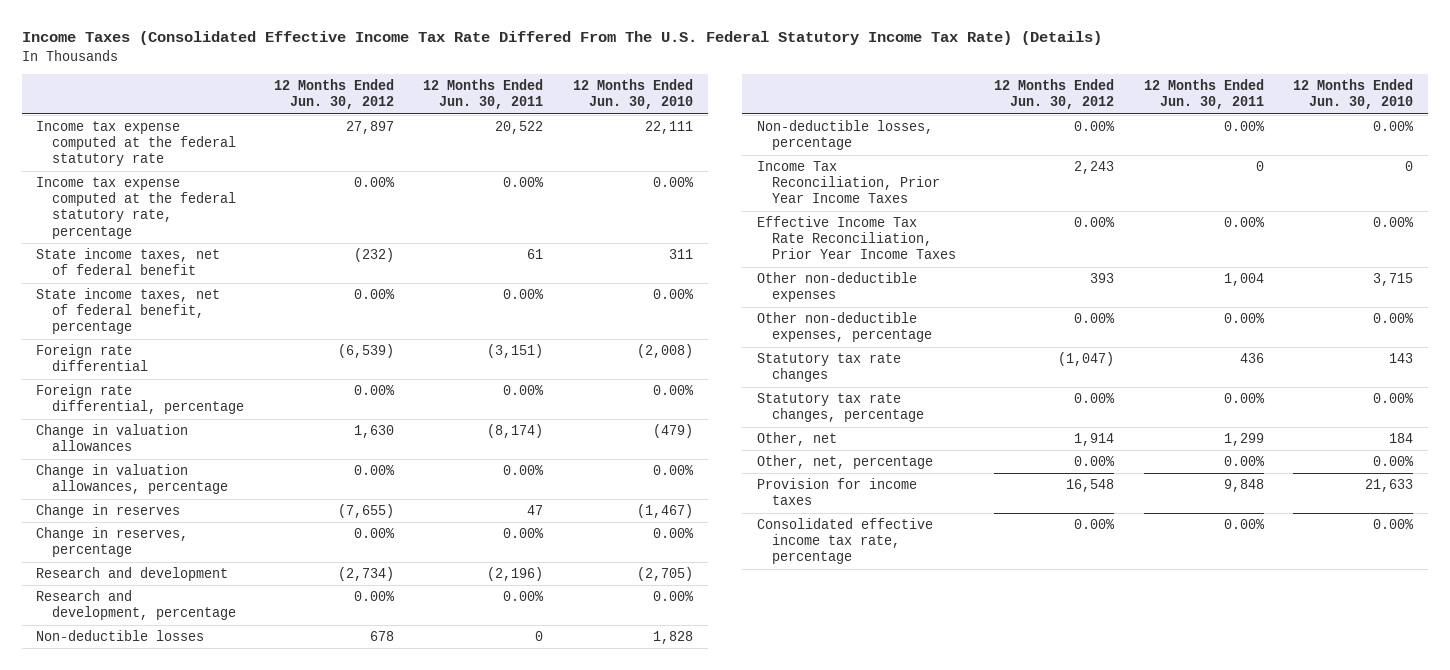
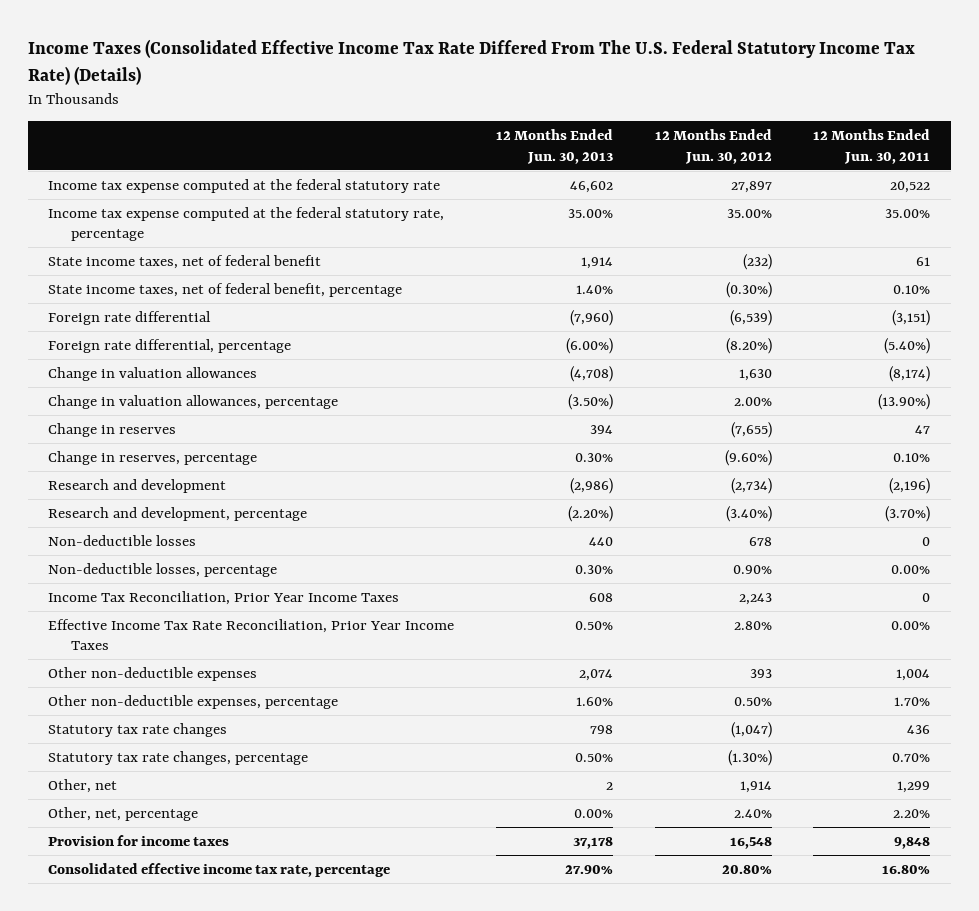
- | 12 Months Ended Jun. 30, 2012 | 12 Months Ended Jun. 30, 2011 | 12 Months Ended Jun. 30, 2010
+ | 12 Months Ended Jun. 30, 2013 | 12 Months Ended Jun. 30, 2012 | 12 Months Ended Jun. 30, 2011
- Income tax expense computed at the federal statutory rate, percentage | 0.00% | 0.00% | 0.00%
+ Income tax expense computed at the federal statutory rate, percentage | 35.00% | 35.00% | 35.00%
- State income taxes, net of federal benefit, percentage | 0.00% | 0.00% | 0.00%
+ State income taxes, net of federal benefit, percentage | 1.40% | (0.30%) | 0.10%
- Foreign rate differential, percentage | 0.00% | 0.00% | 0.00%
+ Foreign rate differential, percentage | (6.00%) | (8.20%) | (5.40%)
- Change in valuation allowances, percentage | 0.00% | 0.00% | 0.00%
+ Change in valuation allowances, percentage | (3.50%) | 2.00% | (13.90%)
- Change in reserves, percentage | 0.00% | 0.00% | 0.00%
+ Change in reserves, percentage | 0.30% | (9.60%) | 0.10%
- Research and development, percentage | 0.00% | 0.00% | 0.00%
+ Research and development, percentage | (2.20%) | (3.40%) | (3.70%)
- Non-deductible losses, percentage | 0.00% | 0.00% | 0.00%
+ Non-deductible losses, percentage | 0.30% | 0.90% | 0.00%
- Effective Income Tax Rate Reconciliation, Prior Year Income Taxes | 0.00% | 0.00% | 0.00%
+ Effective Income Tax Rate Reconciliation, Prior Year Income Taxes | 0.50% | 2.80% | 0.00%
- Other non-deductible expenses, percentage | 0.00% | 0.00% | 0.00%
+ Other non-deductible expenses, percentage | 1.60% | 0.50% | 1.70%
- Statutory tax rate changes, percentage | 0.00% | 0.00% | 0.00%
+ Statutory tax rate changes, percentage | 0.50% | (1.30%) | 0.70%
- Other, net, percentage | 0.00% | 0.00% | 0.00%
+ Other, net, percentage | 0.00% | 2.40% | 2.20%
- Consolidated effective income tax rate, percentage | 0.00% | 0.00% | 0.00%
+ Consolidated effective income tax rate, percentage | 27.90% | 20.80% | 16.80%

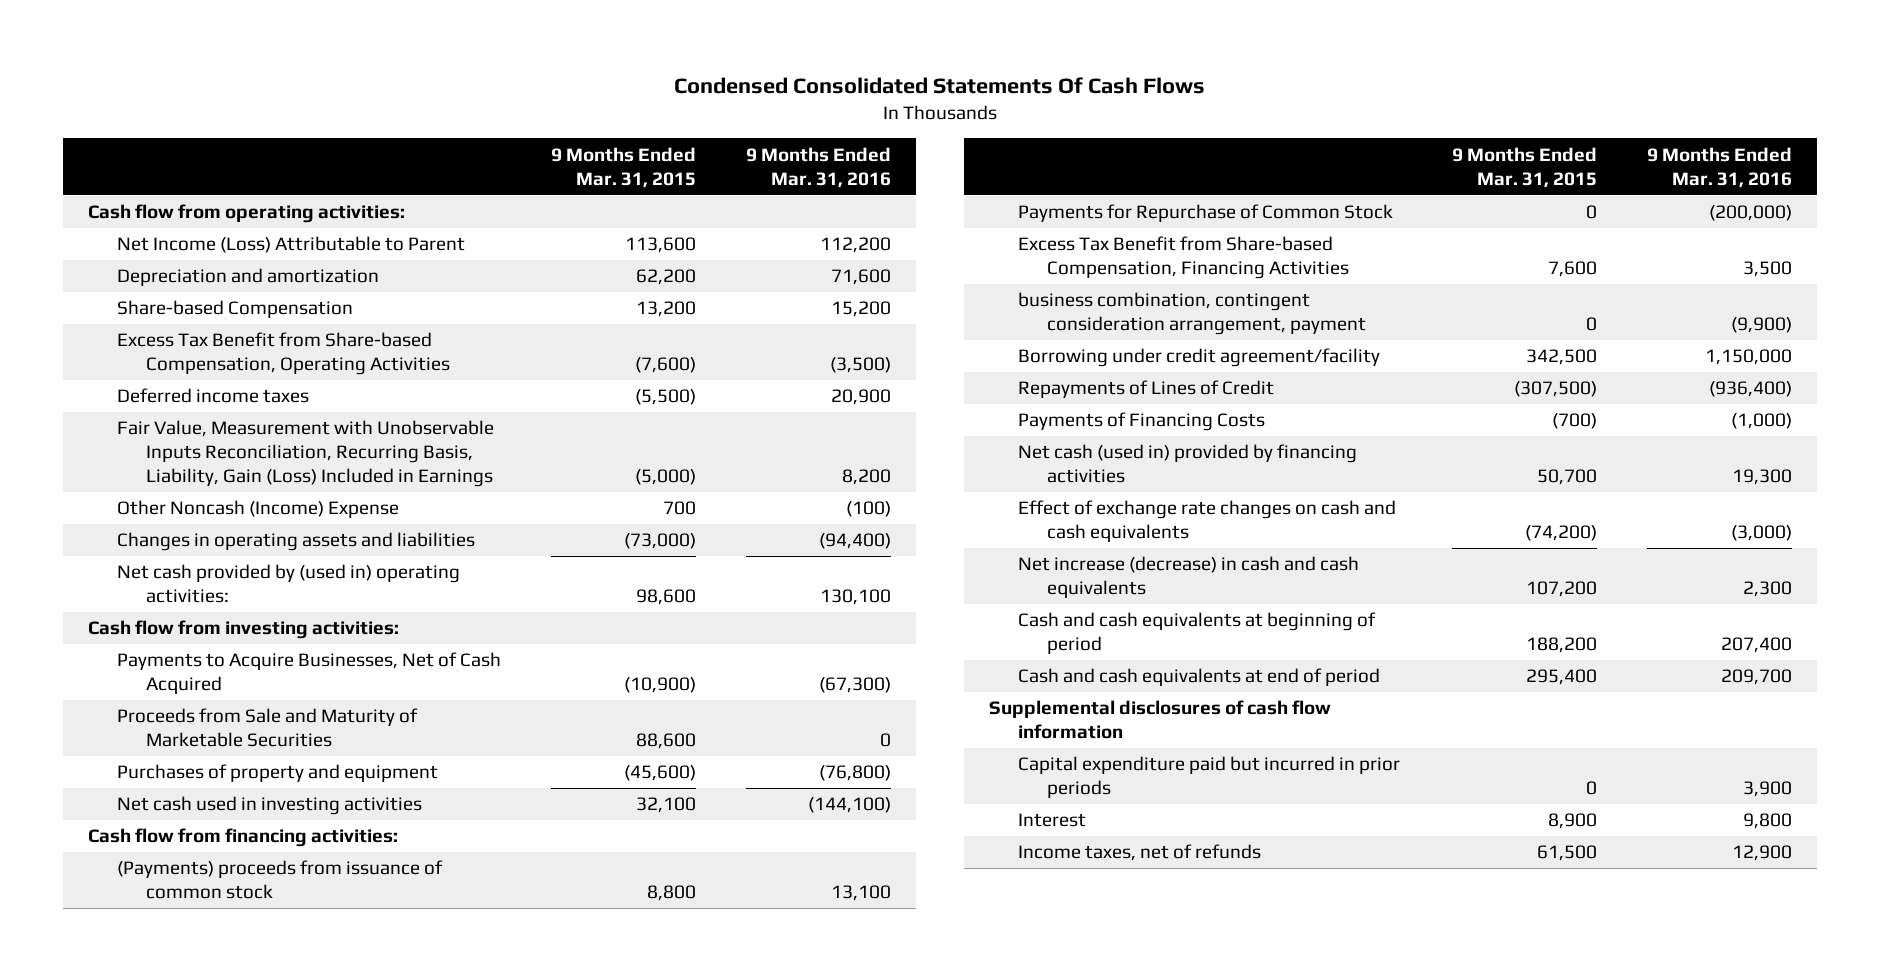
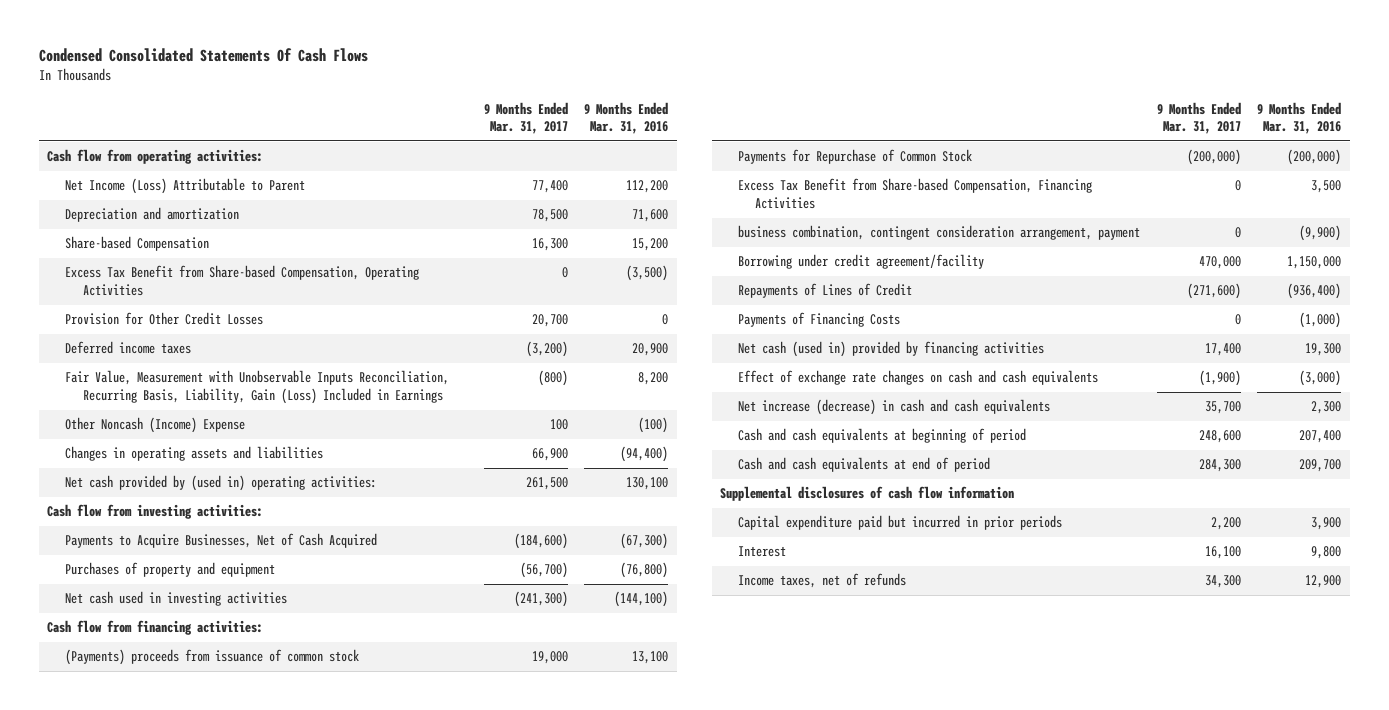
- | 9 Months Ended Mar. 31, 2015 | 9 Months Ended Mar. 31, 2016
+ | 9 Months Ended Mar. 31, 2017 | 9 Months Ended Mar. 31, 2016
+ Provision for Other Credit Losses | 20,700 | 0
- Proceeds from Sale and Maturity of Marketable Securities | 88,600 | 0

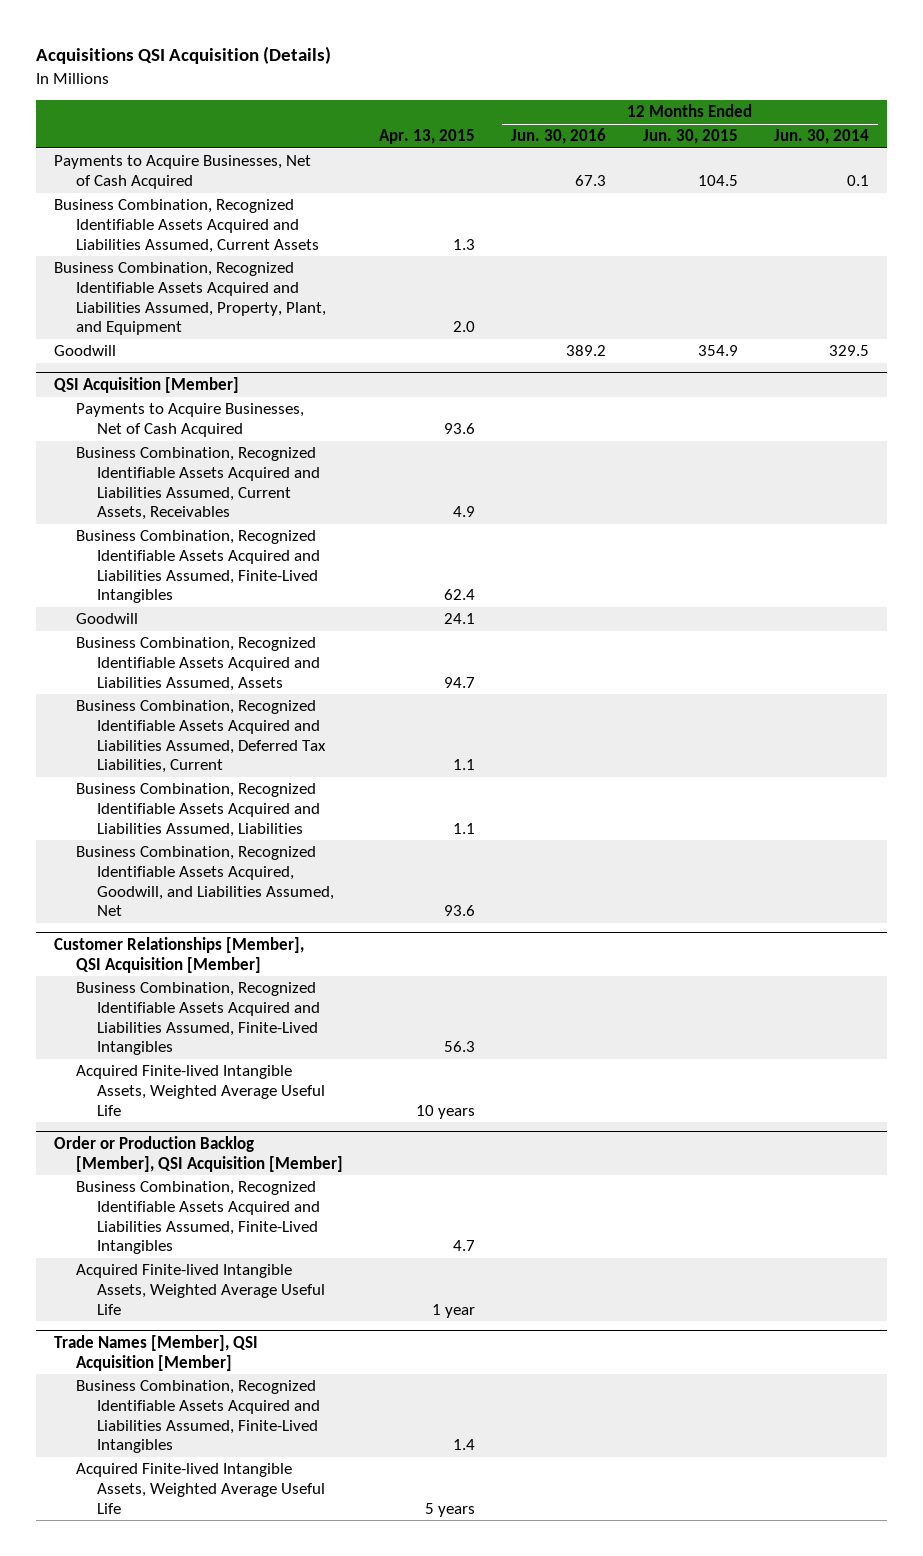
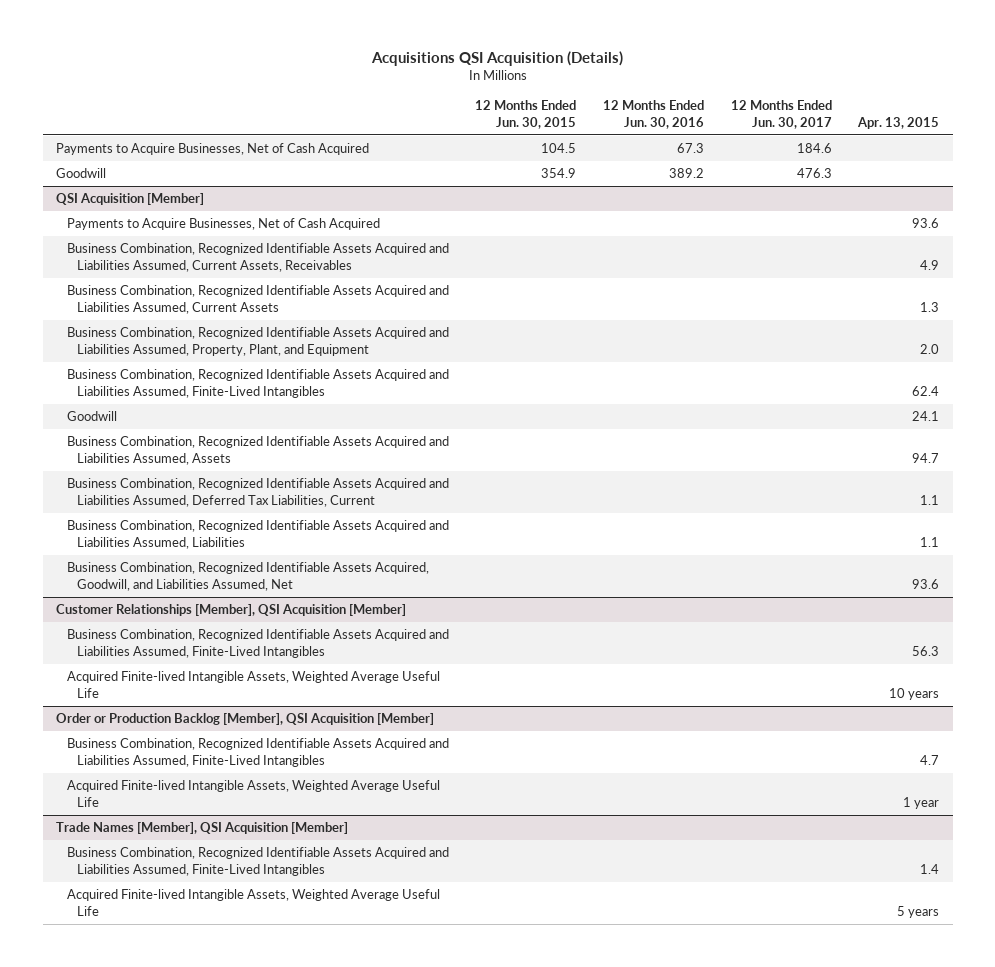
- | Apr. 13, 2015 | 12 Months Ended Jun. 30, 2016 | 12 Months Ended Jun. 30, 2015 | 12 Months Ended Jun. 30, 2014
+ | 12 Months Ended Jun. 30, 2015 | 12 Months Ended Jun. 30, 2016 | 12 Months Ended Jun. 30, 2017 | Apr. 13, 2015
- Business Combination, Recognized Identifiable Assets Acquired and Liabilities Assumed, Current Assets | 1.3 | | |
- Business Combination, Recognized Identifiable Assets Acquired and Liabilities Assumed, Property, Plant, and Equipment | 2.0 | | |
@ QSI Acquisition [Member]
+ Business Combination, Recognized Identifiable Assets Acquired and Liabilities Assumed, Current Assets | | | | 1.3
+ Business Combination, Recognized Identifiable Assets Acquired and Liabilities Assumed, Property, Plant, and Equipment | | | | 2.0

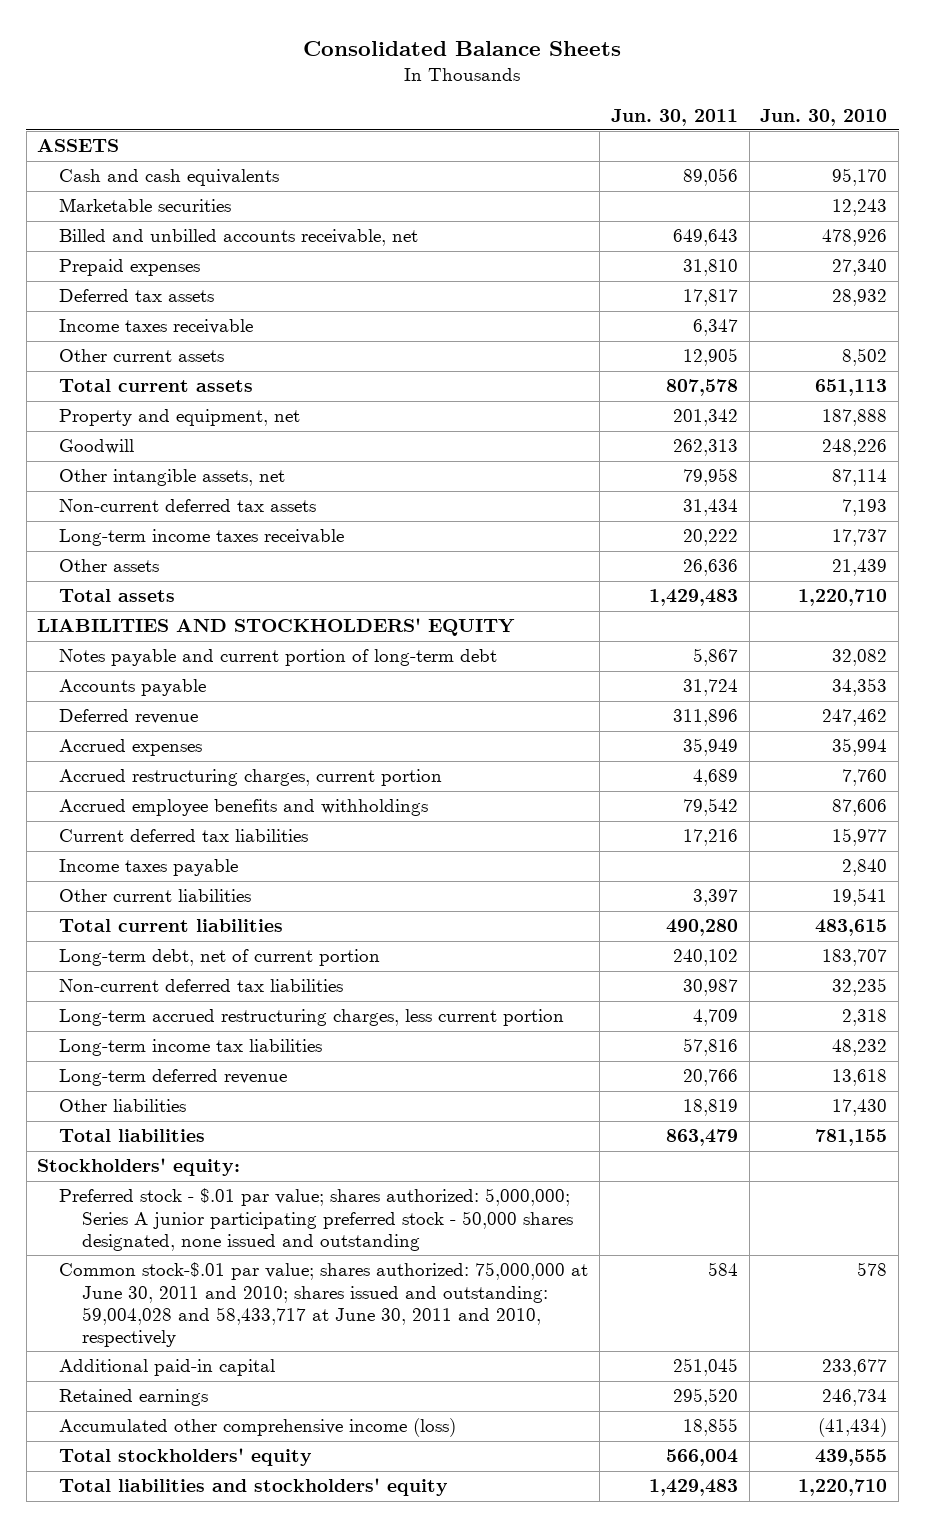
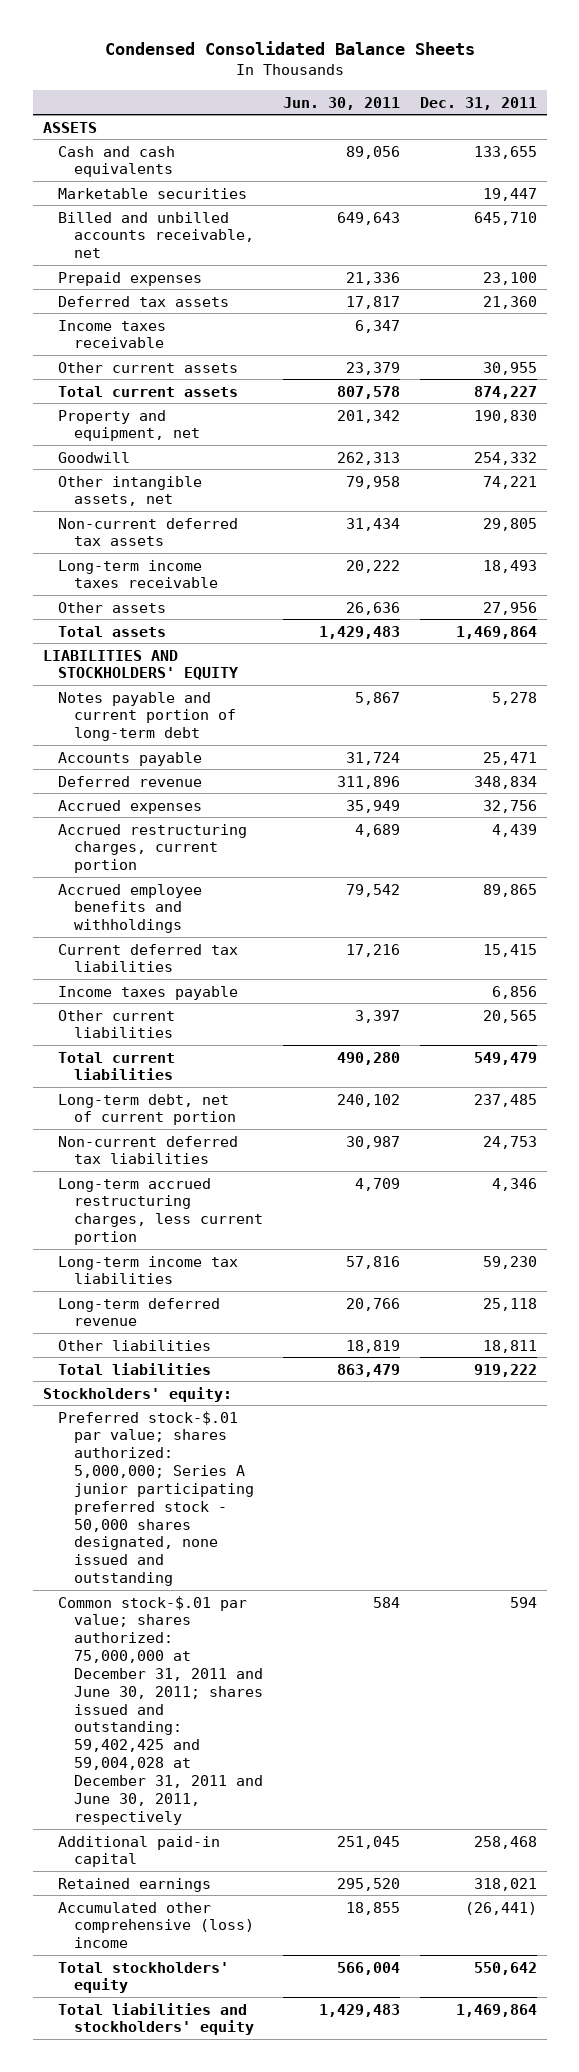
- Consolidated Balance Sheets
+ Condensed Consolidated Balance Sheets
- | Jun. 30, 2011 | Jun. 30, 2010
+ | Jun. 30, 2011 | Dec. 31, 2011
- Prepaid expenses | 31,810 | 27,340
+ Prepaid expenses | 21,336 | 23,100
- Other current assets | 12,905 | 8,502
+ Other current assets | 23,379 | 30,955
- Preferred stock - $.01 par value; shares authorized: 5,000,000; Series A junior participating preferred stock - 50,000 shares designated, none issued and outstanding
- Common stock-$.01 par value; shares authorized: 75,000,000 at June 30, 2011 and 2010; shares issued and outstanding: 59,004,028 and 58,433,717 at June 30, 2011 and 2010, respectively | 584 | 578
+ Preferred stock-$.01 par value; shares authorized: 5,000,000; Series A junior participating preferred stock - 50,000 shares designated, none issued and outstanding
+ Common stock-$.01 par value; shares authorized: 75,000,000 at December 31, 2011 and June 30, 2011; shares issued and outstanding: 59,402,425 and 59,004,028 at December 31, 2011 and June 30, 2011, respectively | 584 | 594
- Accumulated other comprehensive income (loss) | 18,855 | (41,434)
+ Accumulated other comprehensive (loss) income | 18,855 | (26,441)

